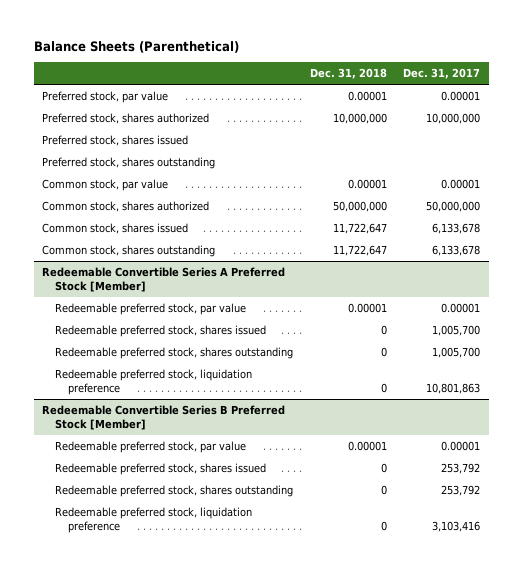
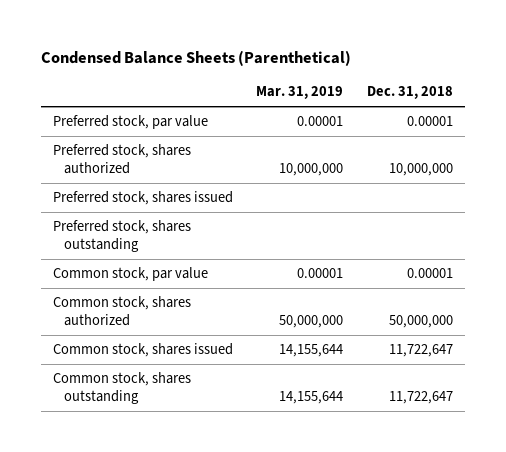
- Balance Sheets (Parenthetical)
+ Condensed Balance Sheets (Parenthetical)
- | Dec. 31, 2018 | Dec. 31, 2017
+ | Mar. 31, 2019 | Dec. 31, 2018
- Redeemable Convertible Series A Preferred Stock [Member]
- Redeemable preferred stock, par value | 0.00001 | 0.00001
- Redeemable preferred stock, shares issued | 0 | 1,005,700
- Redeemable preferred stock, shares outstanding | 0 | 1,005,700
- Redeemable preferred stock, liquidation preference | 0 | 10,801,863
- Redeemable Convertible Series B Preferred Stock [Member]
- Redeemable preferred stock, par value | 0.00001 | 0.00001
- Redeemable preferred stock, shares issued | 0 | 253,792
- Redeemable preferred stock, shares outstanding | 0 | 253,792
- Redeemable preferred stock, liquidation preference | 0 | 3,103,416

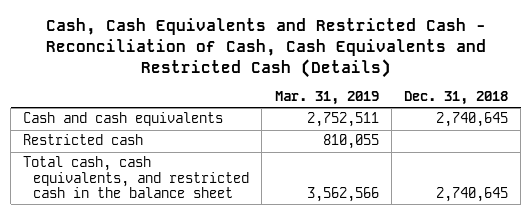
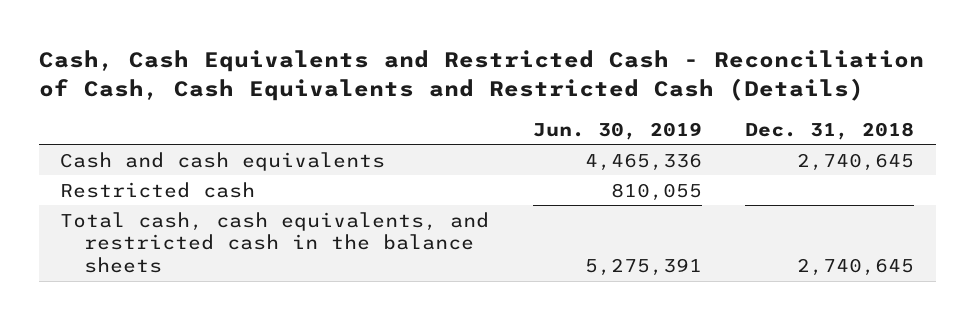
- | Mar. 31, 2019 | Dec. 31, 2018
+ | Jun. 30, 2019 | Dec. 31, 2018
- Total cash, cash equivalents, and restricted cash in the balance sheet | 3,562,566 | 2,740,645
+ Total cash, cash equivalents, and restricted cash in the balance sheets | 5,275,391 | 2,740,645

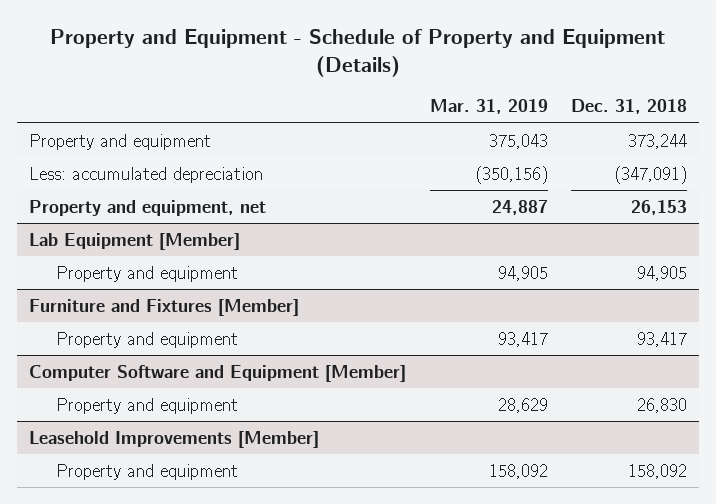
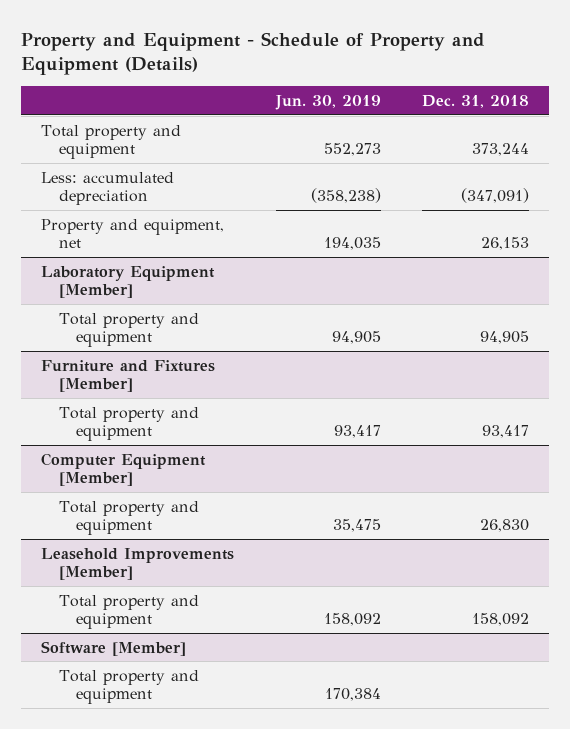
- | Mar. 31, 2019 | Dec. 31, 2018
+ | Jun. 30, 2019 | Dec. 31, 2018
- Property and equipment | 375,043 | 373,244
+ Total property and equipment | 552,273 | 373,244
- Lab Equipment [Member]
- Property and equipment | 94,905 | 94,905
+ Laboratory Equipment [Member]
+ Total property and equipment | 94,905 | 94,905
@ Furniture and Fixtures [Member]
- Property and equipment | 93,417 | 93,417
- Computer Software and Equipment [Member]
- Property and equipment | 28,629 | 26,830
@ Furniture and Fixtures [Member]
+ Total property and equipment | 93,417 | 93,417
+ Computer Equipment [Member]
+ Total property and equipment | 35,475 | 26,830
@ Leasehold Improvements [Member]
- Property and equipment | 158,092 | 158,092
+ Total property and equipment | 158,092 | 158,092
+ Software [Member]
+ Total property and equipment | 170,384 |

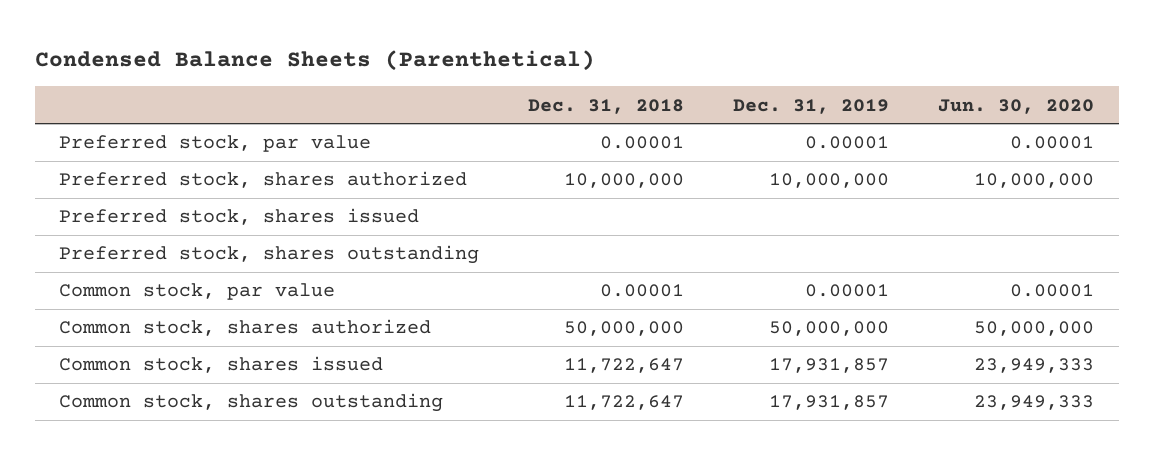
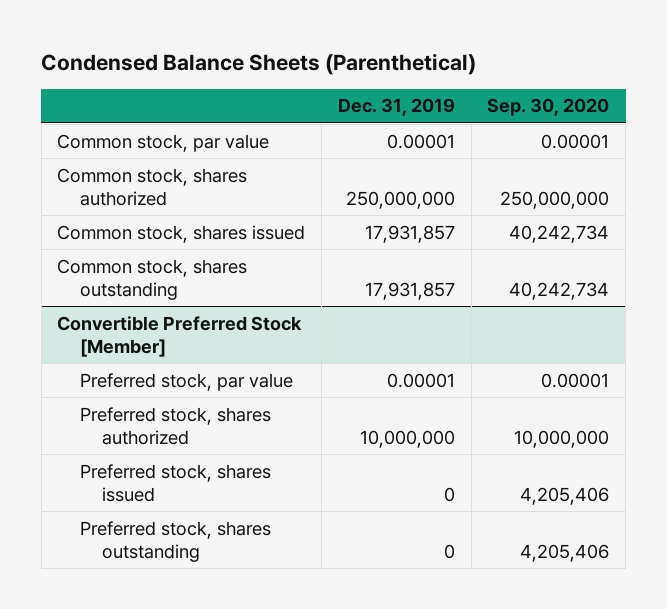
- | Dec. 31, 2018 | Dec. 31, 2019 | Jun. 30, 2020
+ | Dec. 31, 2019 | Sep. 30, 2020
- Preferred stock, par value | 0.00001 | 0.00001 | 0.00001
- Preferred stock, shares authorized | 10,000,000 | 10,000,000 | 10,000,000
- Preferred stock, shares issued
- Preferred stock, shares outstanding
- Common stock, shares authorized | 50,000,000 | 50,000,000 | 50,000,000
+ Common stock, shares authorized | 250,000,000 | 250,000,000
+ Convertible Preferred Stock [Member]
+ Preferred stock, par value | 0.00001 | 0.00001
+ Preferred stock, shares authorized | 10,000,000 | 10,000,000
+ Preferred stock, shares issued | 0 | 4,205,406
+ Preferred stock, shares outstanding | 0 | 4,205,406

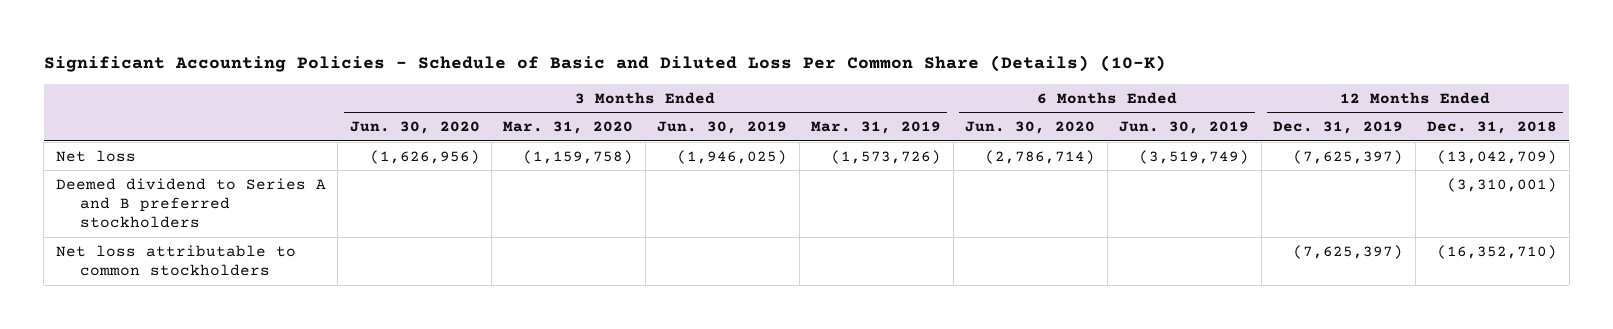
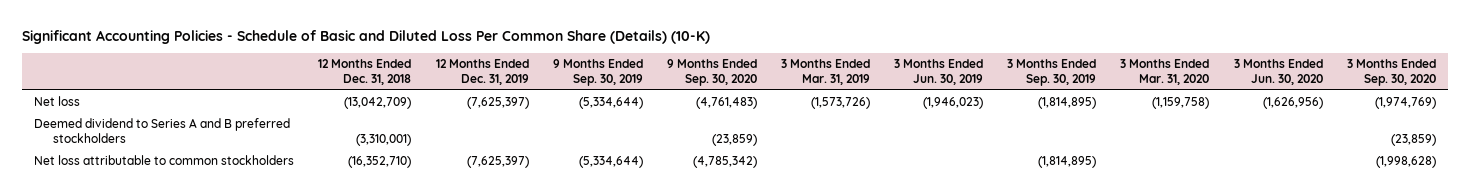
- | 3 Months Ended Jun. 30, 2020 | 3 Months Ended Mar. 31, 2020 | 3 Months Ended Jun. 30, 2019 | 3 Months Ended Mar. 31, 2019 | 6 Months Ended Jun. 30, 2020 | 6 Months Ended Jun. 30, 2019 | 12 Months Ended Dec. 31, 2019 | 12 Months Ended Dec. 31, 2018
+ | 12 Months Ended Dec. 31, 2018 | 12 Months Ended Dec. 31, 2019 | 9 Months Ended Sep. 30, 2019 | 9 Months Ended Sep. 30, 2020 | 3 Months Ended Mar. 31, 2019 | 3 Months Ended Jun. 30, 2019 | 3 Months Ended Sep. 30, 2019 | 3 Months Ended Mar. 31, 2020 | 3 Months Ended Jun. 30, 2020 | 3 Months Ended Sep. 30, 2020
- Net loss | (1,626,956) | (1,159,758) | (1,946,025) | (1,573,726) | (2,786,714) | (3,519,749) | (7,625,397) | (13,042,709)
+ Net loss | (13,042,709) | (7,625,397) | (5,334,644) | (4,761,483) | (1,573,726) | (1,946,023) | (1,814,895) | (1,159,758) | (1,626,956) | (1,974,769)

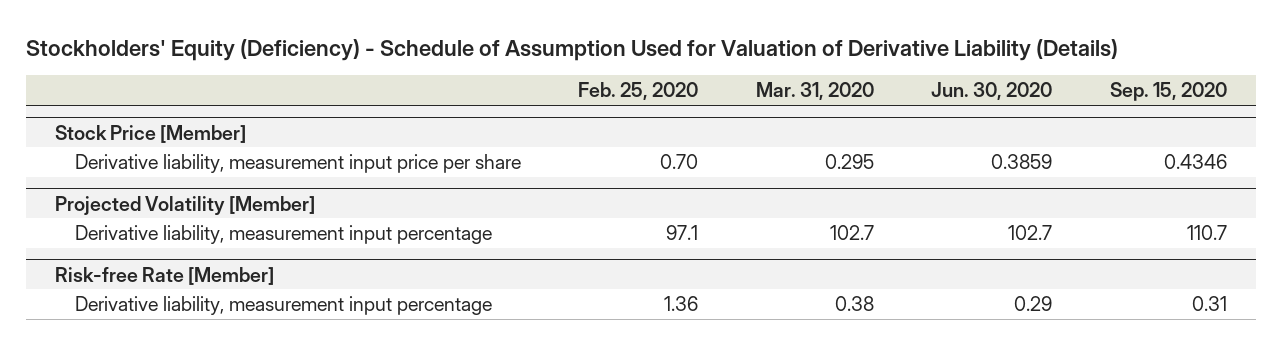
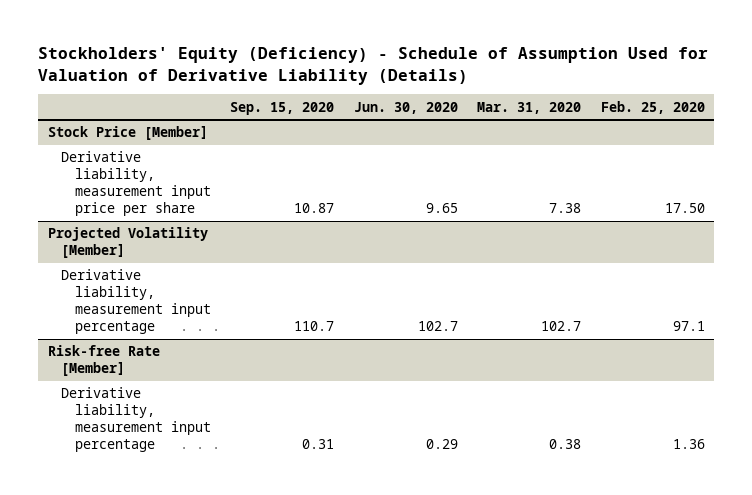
- | Feb. 25, 2020 | Mar. 31, 2020 | Jun. 30, 2020 | Sep. 15, 2020
+ | Sep. 15, 2020 | Jun. 30, 2020 | Mar. 31, 2020 | Feb. 25, 2020
@ Stock Price [Member]
- Derivative liability, measurement input price per share | 0.70 | 0.295 | 0.3859 | 0.4346
+ Derivative liability, measurement input price per share | 10.87 | 9.65 | 7.38 | 17.50

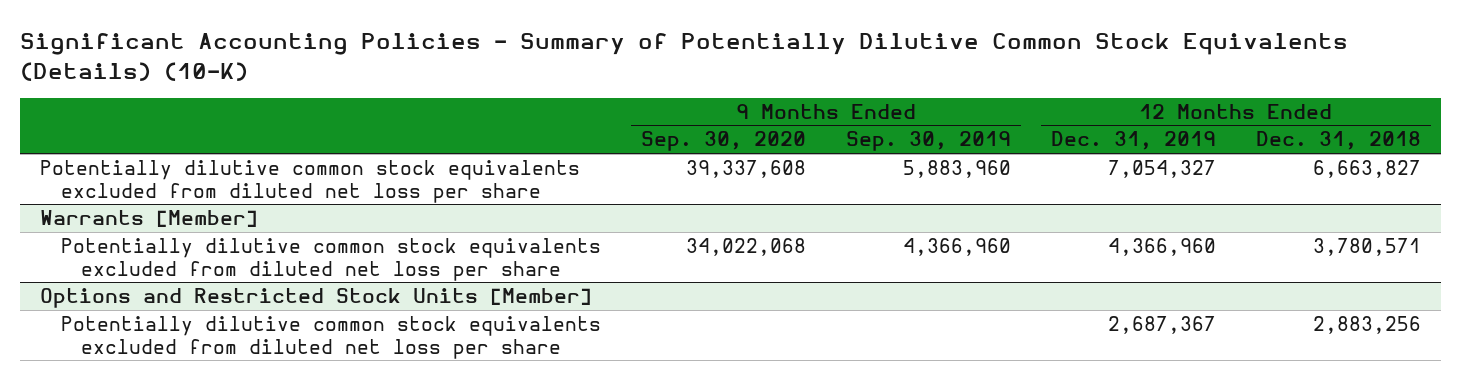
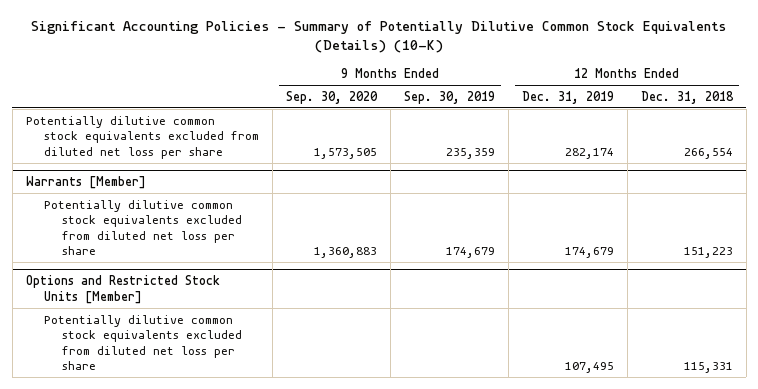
- Potentially dilutive common stock equivalents excluded from diluted net loss per share | 39,337,608 | 5,883,960 | 7,054,327 | 6,663,827
+ Potentially dilutive common stock equivalents excluded from diluted net loss per share | 1,573,505 | 235,359 | 282,174 | 266,554
@ Warrants [Member]
- Potentially dilutive common stock equivalents excluded from diluted net loss per share | 34,022,068 | 4,366,960 | 4,366,960 | 3,780,571
+ Potentially dilutive common stock equivalents excluded from diluted net loss per share | 1,360,883 | 174,679 | 174,679 | 151,223
@ Options and Restricted Stock Units [Member]
- Potentially dilutive common stock equivalents excluded from diluted net loss per share | | | 2,687,367 | 2,883,256
+ Potentially dilutive common stock equivalents excluded from diluted net loss per share | | | 107,495 | 115,331

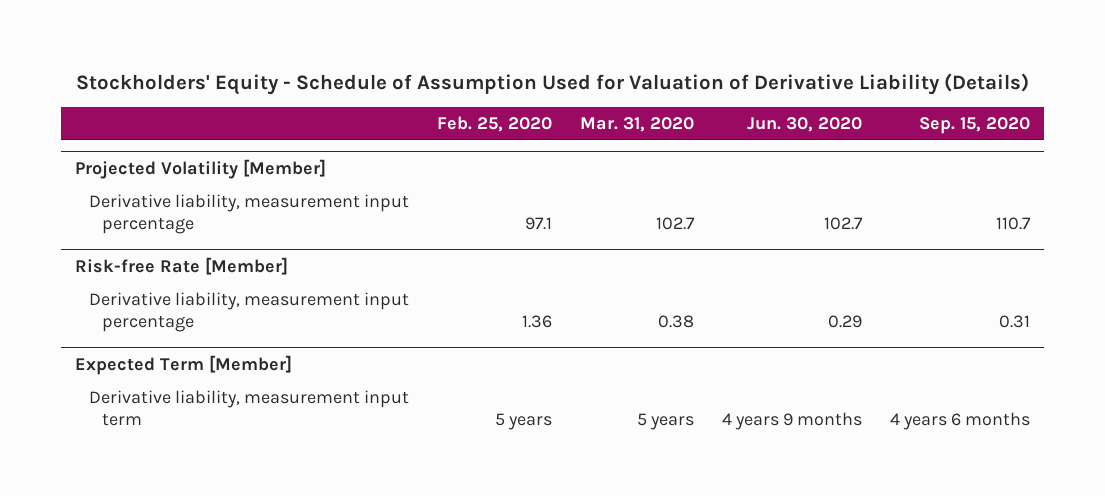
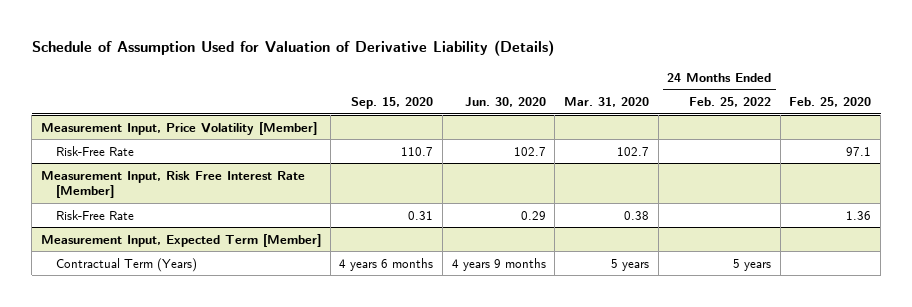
- Stockholders' Equity - Schedule of Assumption Used for Valuation of Derivative Liability (Details)
+ Schedule of Assumption Used for Valuation of Derivative Liability (Details)
- | Feb. 25, 2020 | Mar. 31, 2020 | Jun. 30, 2020 | Sep. 15, 2020
+ | Sep. 15, 2020 | Jun. 30, 2020 | Mar. 31, 2020 | 24 Months Ended Feb. 25, 2022 | Feb. 25, 2020
- Projected Volatility [Member]
- Derivative liability, measurement input percentage | 97.1 | 102.7 | 102.7 | 110.7
- Risk-free Rate [Member]
- Derivative liability, measurement input percentage | 1.36 | 0.38 | 0.29 | 0.31
- Expected Term [Member]
- Derivative liability, measurement input term | 5 years | 5 years | 4 years 9 months | 4 years 6 months
+ Measurement Input, Price Volatility [Member]
+ Risk-Free Rate | 110.7 | 102.7 | 102.7 | | 97.1
+ Measurement Input, Risk Free Interest Rate [Member]
+ Risk-Free Rate | 0.31 | 0.29 | 0.38 | | 1.36
+ Measurement Input, Expected Term [Member]
+ Contractual Term (Years) | 4 years 6 months | 4 years 9 months | 5 years | 5 years |

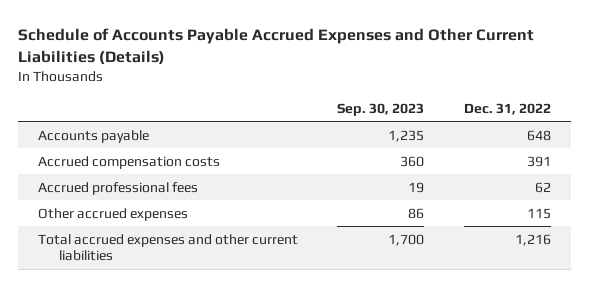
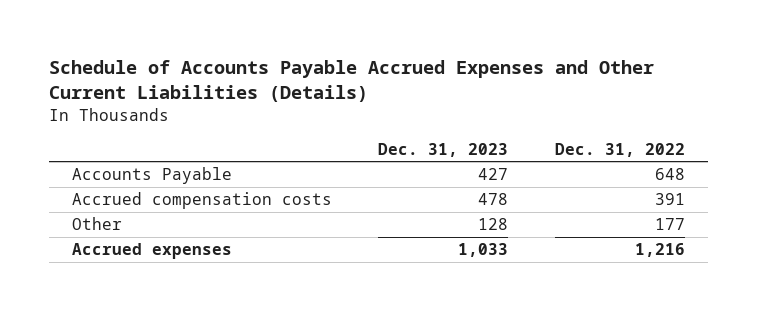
- | Sep. 30, 2023 | Dec. 31, 2022
+ | Dec. 31, 2023 | Dec. 31, 2022
- Accounts payable | 1,235 | 648
+ Accounts Payable | 427 | 648
- Accrued professional fees | 19 | 62
- Other accrued expenses | 86 | 115
- Total accrued expenses and other current liabilities | 1,700 | 1,216
+ Other | 128 | 177
+ Accrued expenses | 1,033 | 1,216

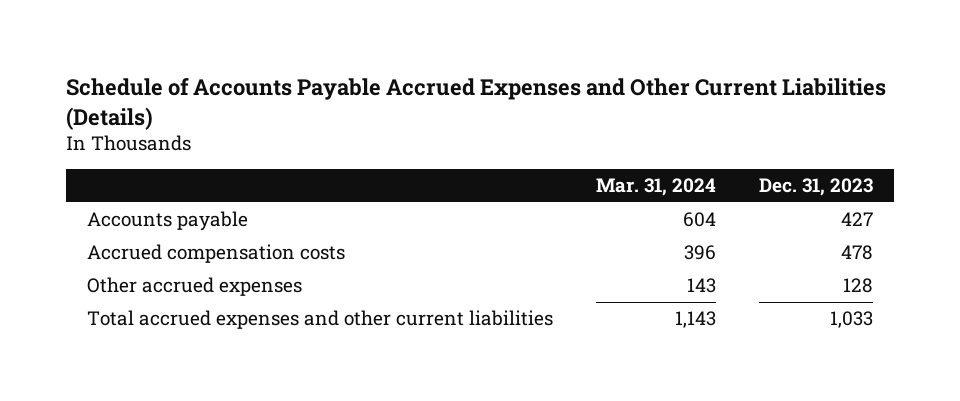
- | Dec. 31, 2023 | Dec. 31, 2022
+ | Mar. 31, 2024 | Dec. 31, 2023
- Accounts Payable | 427 | 648
+ Accounts payable | 604 | 427
- Other | 128 | 177
- Accrued expenses | 1,033 | 1,216
+ Other accrued expenses | 143 | 128
+ Total accrued expenses and other current liabilities | 1,143 | 1,033

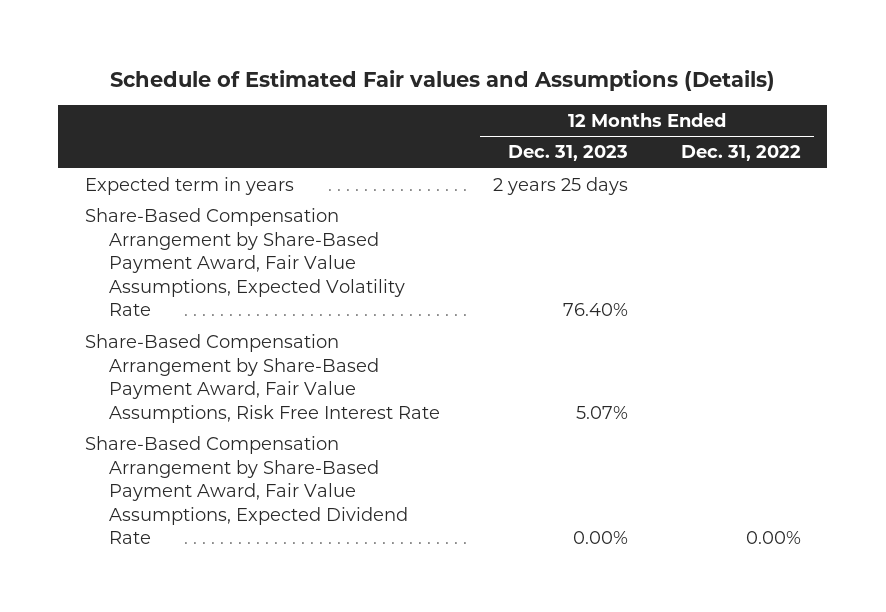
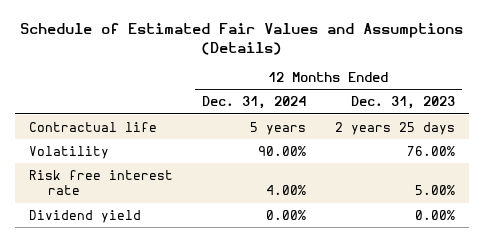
- Schedule of Estimated Fair values and Assumptions (Details)
+ Schedule of Estimated Fair Values and Assumptions (Details)
- | 12 Months Ended Dec. 31, 2023 | 12 Months Ended Dec. 31, 2022
+ | 12 Months Ended Dec. 31, 2024 | 12 Months Ended Dec. 31, 2023
- Expected term in years | 2 years 25 days |
- Share-Based Compensation Arrangement by Share-Based Payment Award, Fair Value Assumptions, Expected Volatility Rate | 76.40% |
- Share-Based Compensation Arrangement by Share-Based Payment Award, Fair Value Assumptions, Risk Free Interest Rate | 5.07% |
- Share-Based Compensation Arrangement by Share-Based Payment Award, Fair Value Assumptions, Expected Dividend Rate | 0.00% | 0.00%
+ Contractual life | 5 years | 2 years 25 days
+ Volatility | 90.00% | 76.00%
+ Risk free interest rate | 4.00% | 5.00%
+ Dividend yield | 0.00% | 0.00%

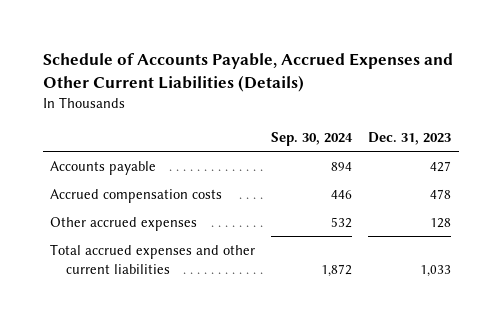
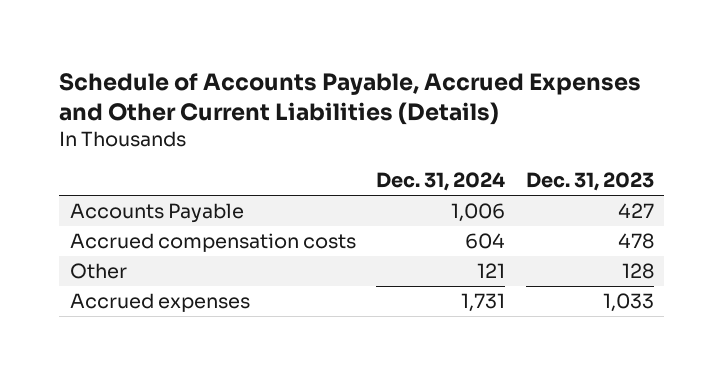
- | Sep. 30, 2024 | Dec. 31, 2023
+ | Dec. 31, 2024 | Dec. 31, 2023
- Accounts payable | 894 | 427
+ Accounts Payable | 1,006 | 427
- Other accrued expenses | 532 | 128
- Total accrued expenses and other current liabilities | 1,872 | 1,033
+ Other | 121 | 128
+ Accrued expenses | 1,731 | 1,033

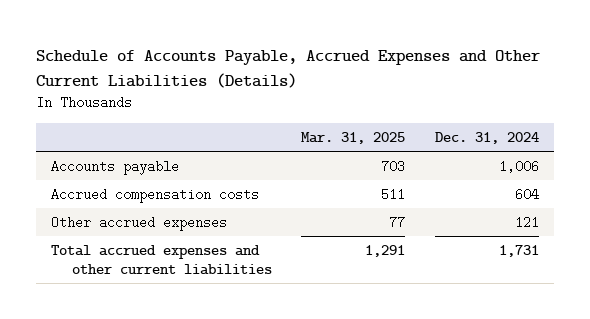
- | Dec. 31, 2024 | Dec. 31, 2023
+ | Mar. 31, 2025 | Dec. 31, 2024
- Accounts Payable | 1,006 | 427
+ Accounts payable | 703 | 1,006
- Other | 121 | 128
- Accrued expenses | 1,731 | 1,033
+ Other accrued expenses | 77 | 121
+ Total accrued expenses and other current liabilities | 1,291 | 1,731

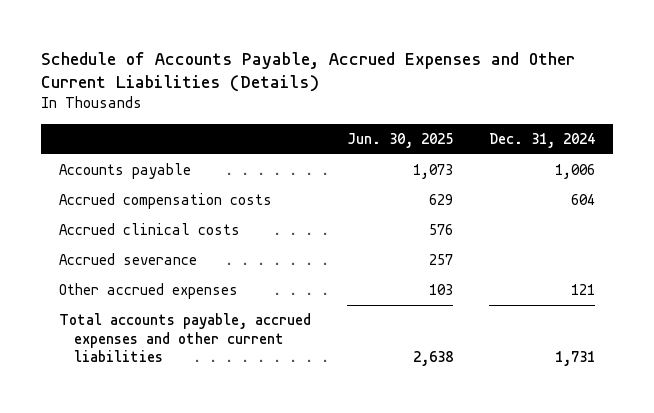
- | Mar. 31, 2025 | Dec. 31, 2024
+ | Jun. 30, 2025 | Dec. 31, 2024
+ Accrued clinical costs | 576 |
+ Accrued severance | 257 |
- Total accrued expenses and other current liabilities | 1,291 | 1,731
+ Total accounts payable, accrued expenses and other current liabilities | 2,638 | 1,731

